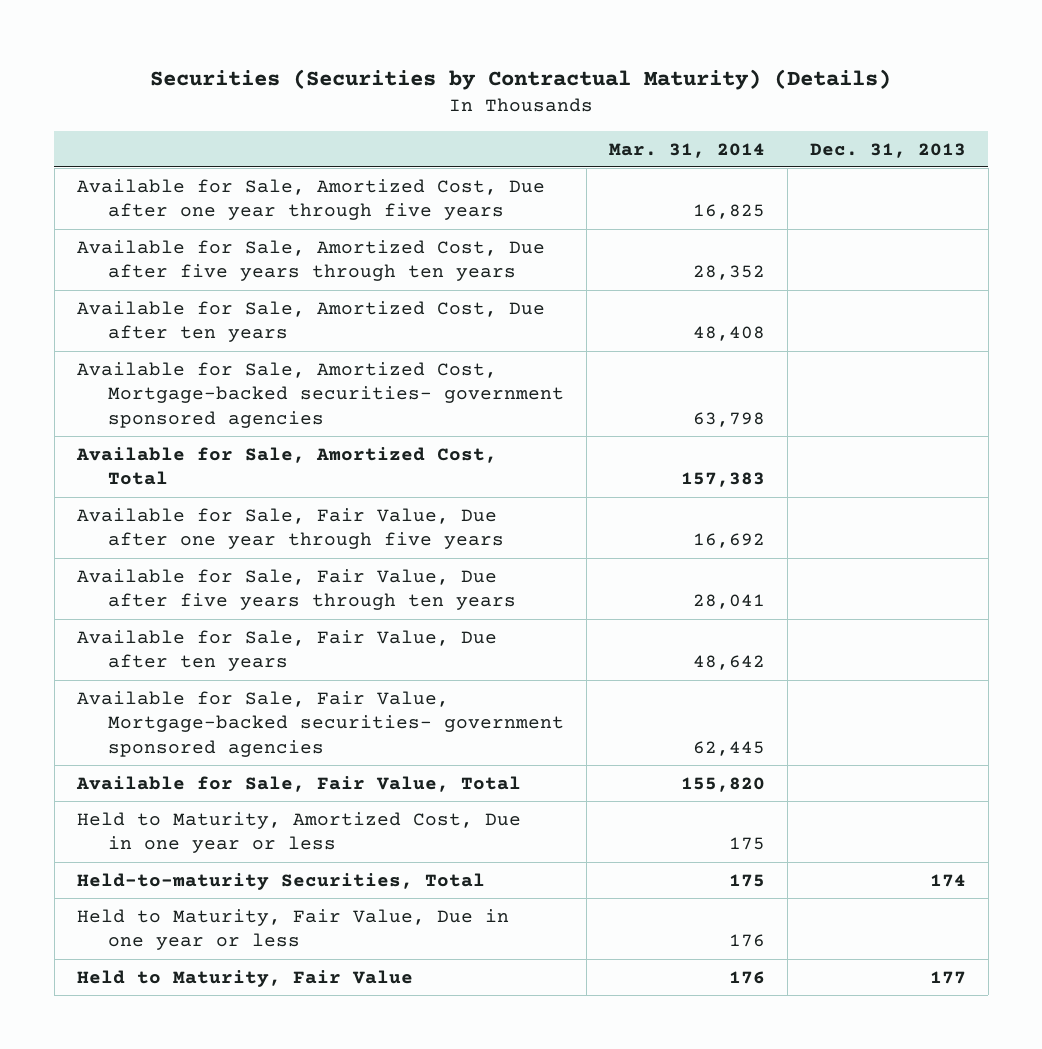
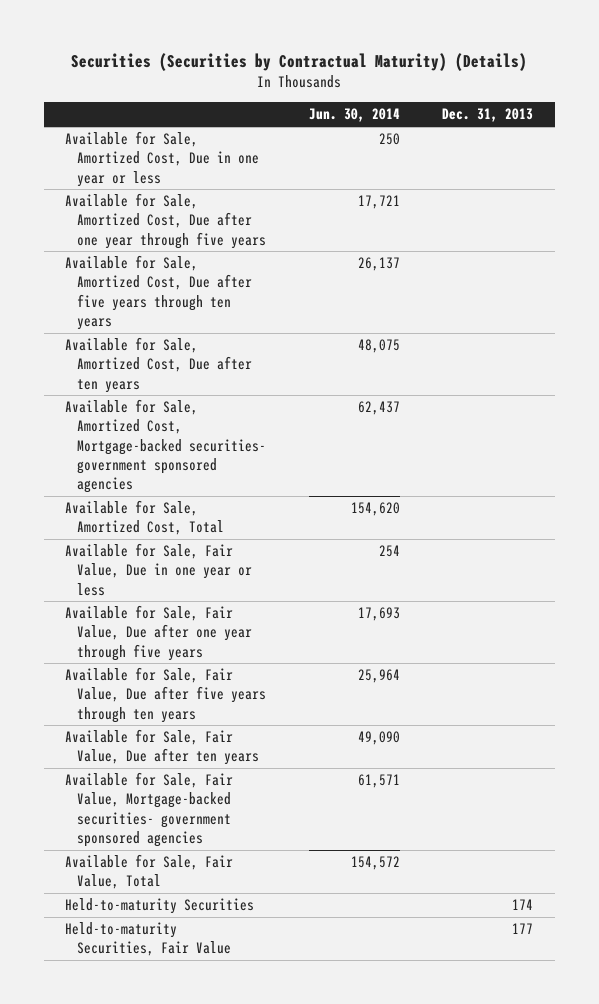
- | Mar. 31, 2014 | Dec. 31, 2013
+ | Jun. 30, 2014 | Dec. 31, 2013
+ Available for Sale, Amortized Cost, Due in one year or less | 250 |
+ Available for Sale, Fair Value, Due in one year or less | 254 |
- Held to Maturity, Amortized Cost, Due in one year or less | 175 |
- Held-to-maturity Securities, Total | 175 | 174
- Held to Maturity, Fair Value, Due in one year or less | 176 |
- Held to Maturity, Fair Value | 176 | 177
+ Held-to-maturity Securities | | 174
+ Held-to-maturity Securities, Fair Value | | 177

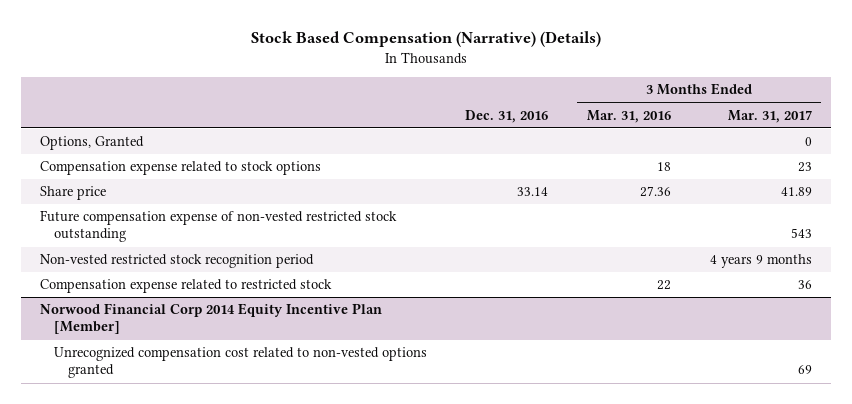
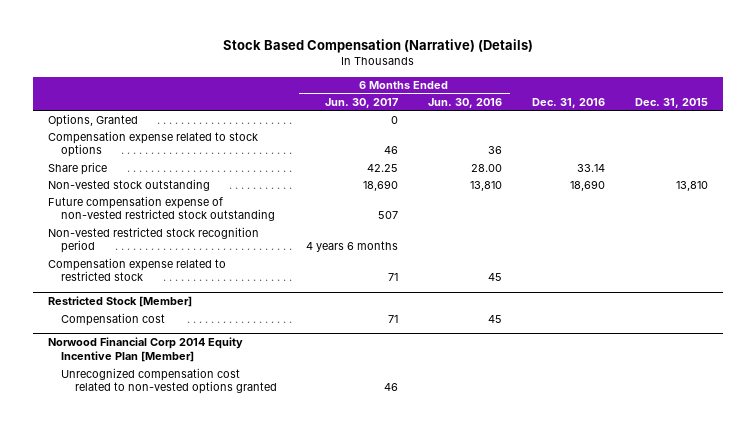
- | Dec. 31, 2016 | 3 Months Ended Mar. 31, 2016 | 3 Months Ended Mar. 31, 2017
+ | 6 Months Ended Jun. 30, 2017 | 6 Months Ended Jun. 30, 2016 | Dec. 31, 2016 | Dec. 31, 2015
+ Non-vested stock outstanding | 18,690 | 13,810 | 18,690 | 13,810
+ Restricted Stock [Member]
+ Compensation cost | 71 | 45 | |

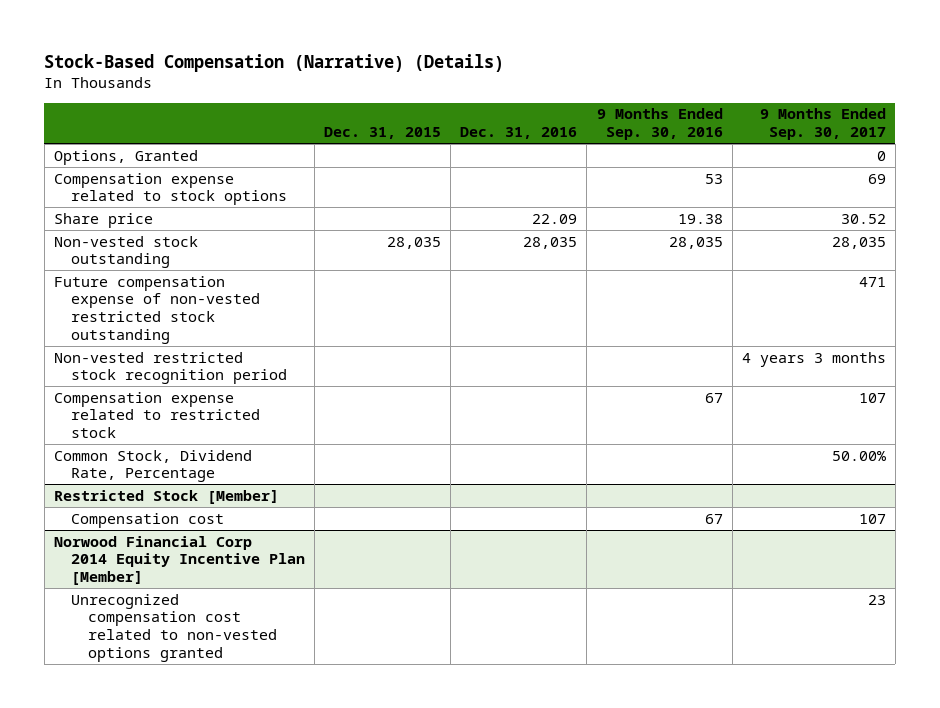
- Stock Based Compensation (Narrative) (Details)
+ Stock-Based Compensation (Narrative) (Details)
- | 6 Months Ended Jun. 30, 2017 | 6 Months Ended Jun. 30, 2016 | Dec. 31, 2016 | Dec. 31, 2015
+ | Dec. 31, 2015 | Dec. 31, 2016 | 9 Months Ended Sep. 30, 2016 | 9 Months Ended Sep. 30, 2017
- Share price | 42.25 | 28.00 | 33.14 |
- Non-vested stock outstanding | 18,690 | 13,810 | 18,690 | 13,810
+ Share price | | 22.09 | 19.38 | 30.52
+ Non-vested stock outstanding | 28,035 | 28,035 | 28,035 | 28,035
+ Common Stock, Dividend Rate, Percentage | | | | 50.00%

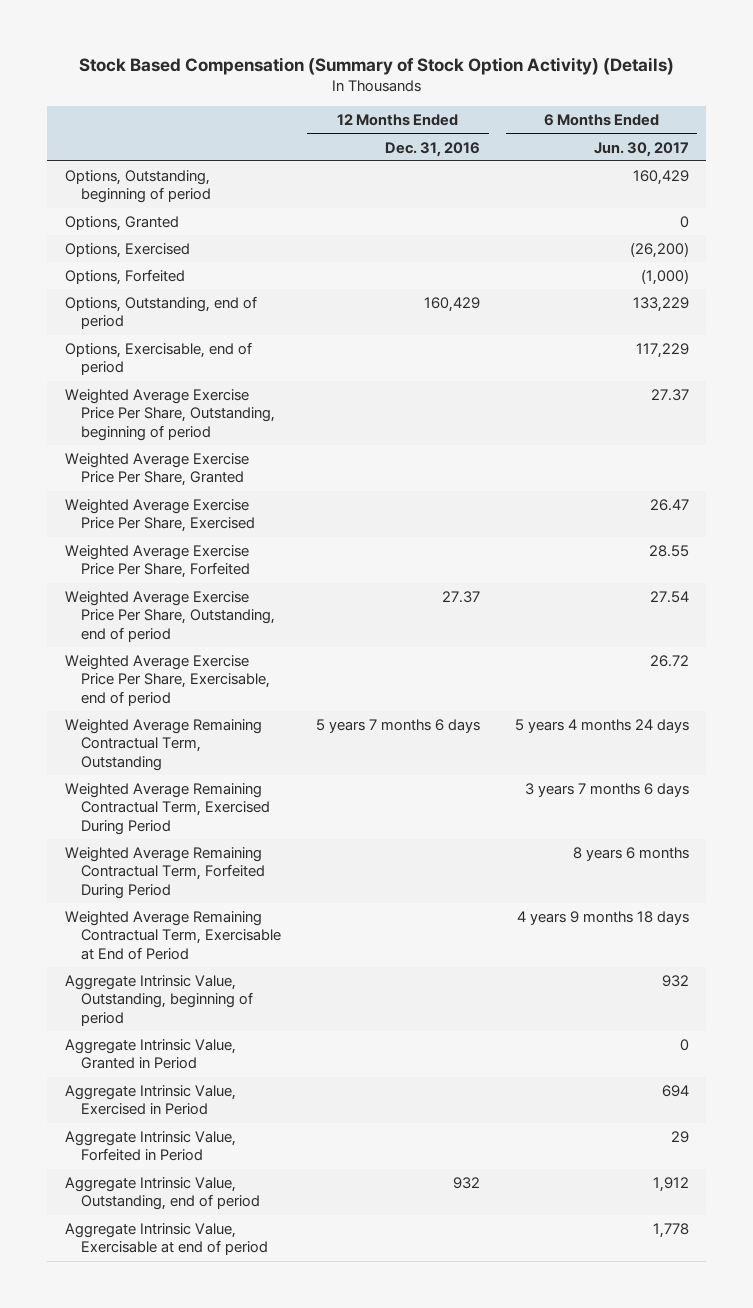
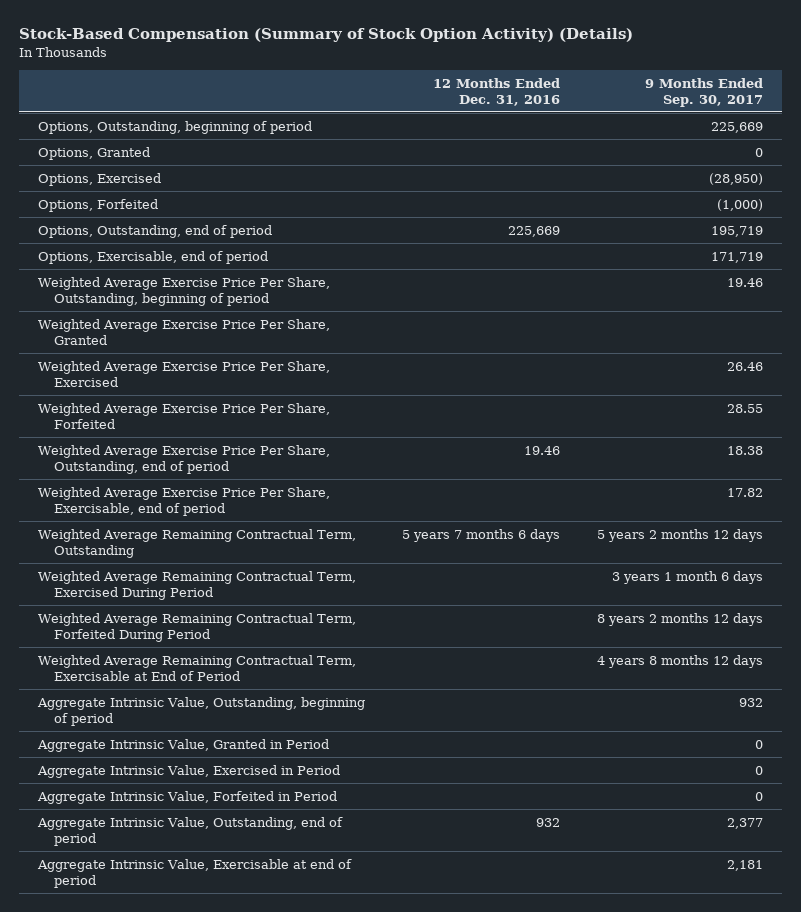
- Stock Based Compensation (Summary of Stock Option Activity) (Details)
+ Stock-Based Compensation (Summary of Stock Option Activity) (Details)
- | 12 Months Ended Dec. 31, 2016 | 6 Months Ended Jun. 30, 2017
+ | 12 Months Ended Dec. 31, 2016 | 9 Months Ended Sep. 30, 2017
- Options, Outstanding, end of period | 160,429 | 133,229
+ Options, Outstanding, end of period | 225,669 | 195,719
- Weighted Average Exercise Price Per Share, Outstanding, end of period | 27.37 | 27.54
+ Weighted Average Exercise Price Per Share, Outstanding, end of period | 19.46 | 18.38

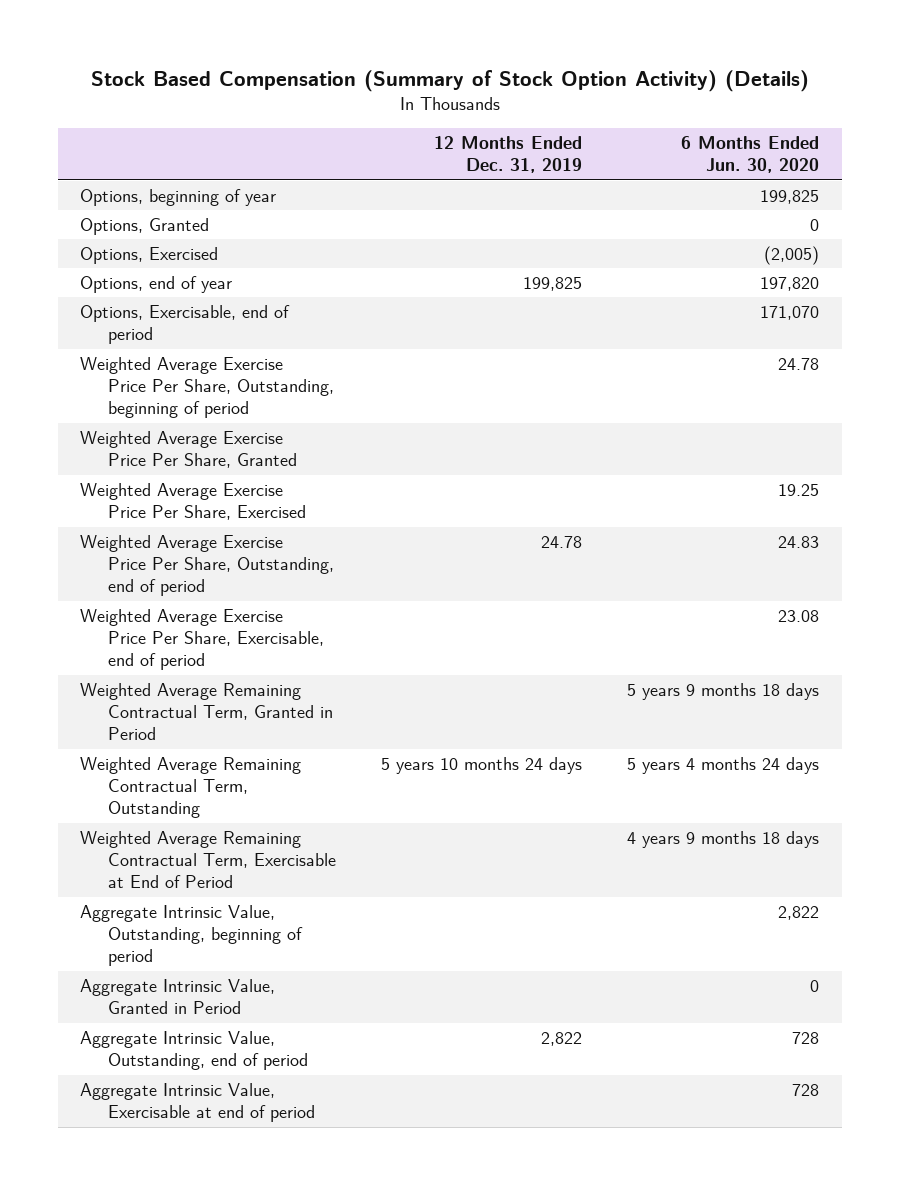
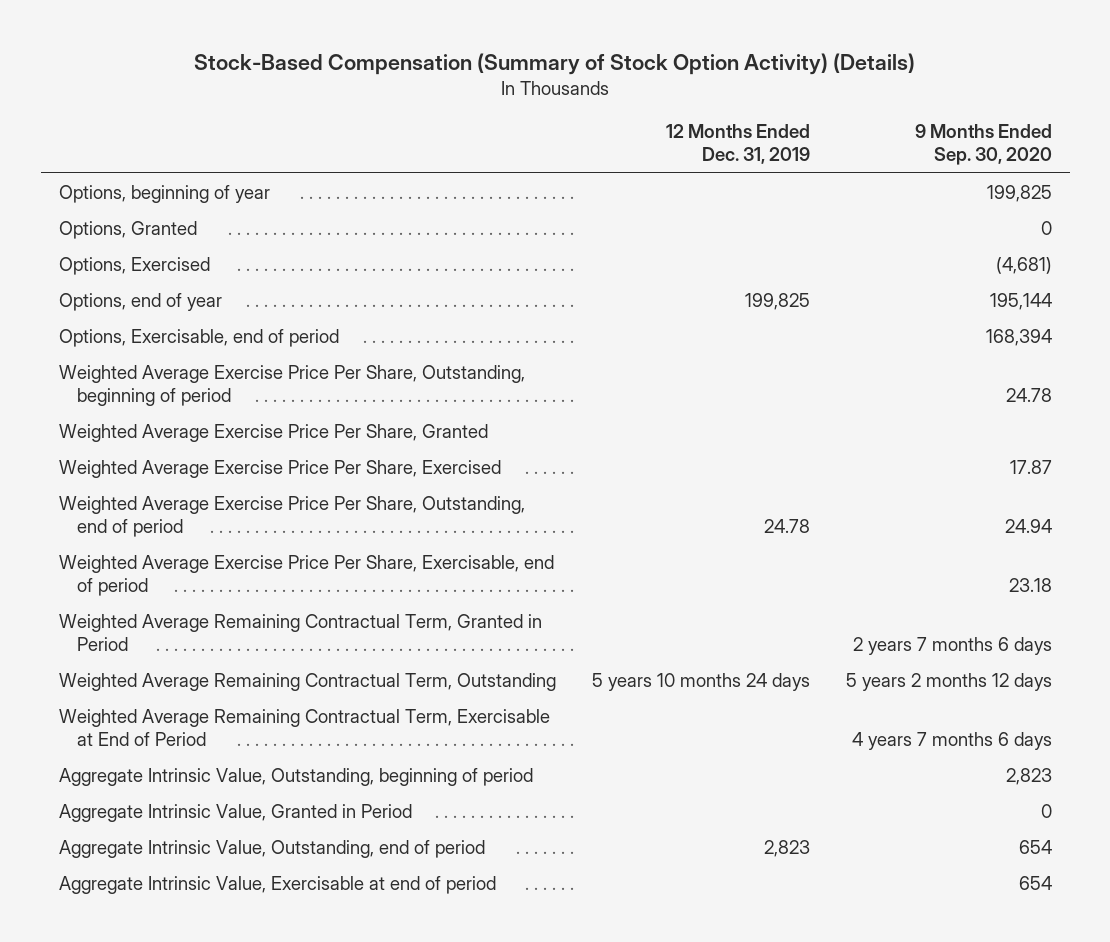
- Stock Based Compensation (Summary of Stock Option Activity) (Details)
+ Stock-Based Compensation (Summary of Stock Option Activity) (Details)
- | 12 Months Ended Dec. 31, 2019 | 6 Months Ended Jun. 30, 2020
+ | 12 Months Ended Dec. 31, 2019 | 9 Months Ended Sep. 30, 2020
- Aggregate Intrinsic Value, Outstanding, end of period | 2,822 | 728
+ Aggregate Intrinsic Value, Outstanding, end of period | 2,823 | 654

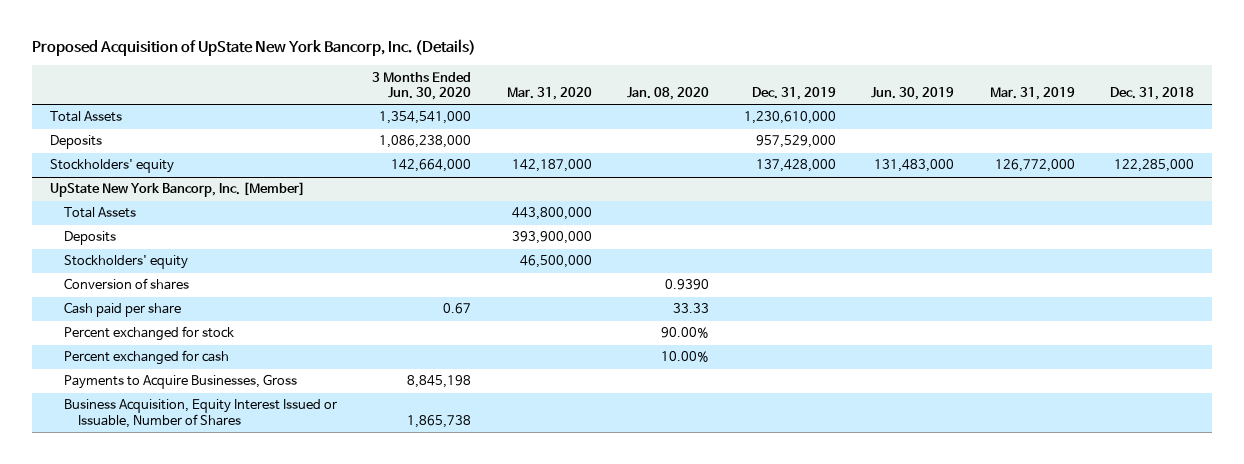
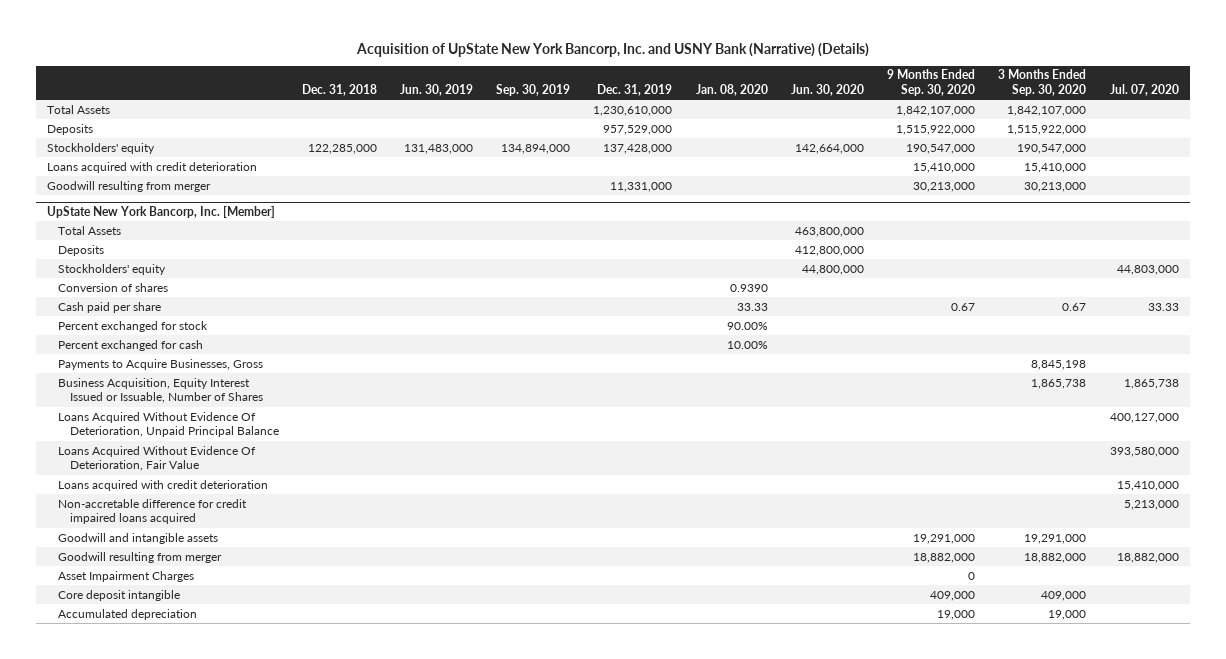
- Proposed Acquisition of UpState New York Bancorp, Inc. (Details)
+ Acquisition of UpState New York Bancorp, Inc. and USNY Bank (Narrative) (Details)
- | 3 Months Ended Jun. 30, 2020 | Mar. 31, 2020 | Jan. 08, 2020 | Dec. 31, 2019 | Jun. 30, 2019 | Mar. 31, 2019 | Dec. 31, 2018
+ | Dec. 31, 2018 | Jun. 30, 2019 | Sep. 30, 2019 | Dec. 31, 2019 | Jan. 08, 2020 | Jun. 30, 2020 | 9 Months Ended Sep. 30, 2020 | 3 Months Ended Sep. 30, 2020 | Jul. 07, 2020
+ Loans acquired with credit deterioration | | | | | | | 15,410,000 | 15,410,000 |
+ Goodwill resulting from merger | | | | 11,331,000 | | | 30,213,000 | 30,213,000 |
@ UpState New York Bancorp, Inc. [Member]
+ Loans Acquired Without Evidence Of Deterioration, Unpaid Principal Balance | | | | | | | | | 400,127,000
+ Loans Acquired Without Evidence Of Deterioration, Fair Value | | | | | | | | | 393,580,000
+ Loans acquired with credit deterioration | | | | | | | | | 15,410,000
+ Non-accretable difference for credit impaired loans acquired | | | | | | | | | 5,213,000
+ Goodwill and intangible assets | | | | | | | 19,291,000 | 19,291,000 |
+ Goodwill resulting from merger | | | | | | | 18,882,000 | 18,882,000 | 18,882,000
+ Asset Impairment Charges | | | | | | | 0 | |
+ Core deposit intangible | | | | | | | 409,000 | 409,000 |
+ Accumulated depreciation | | | | | | | 19,000 | 19,000 |

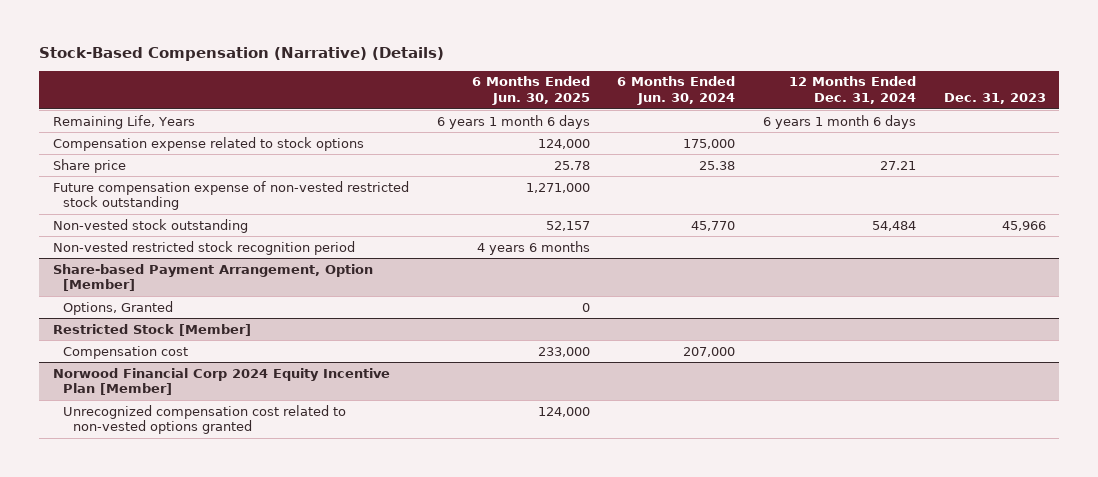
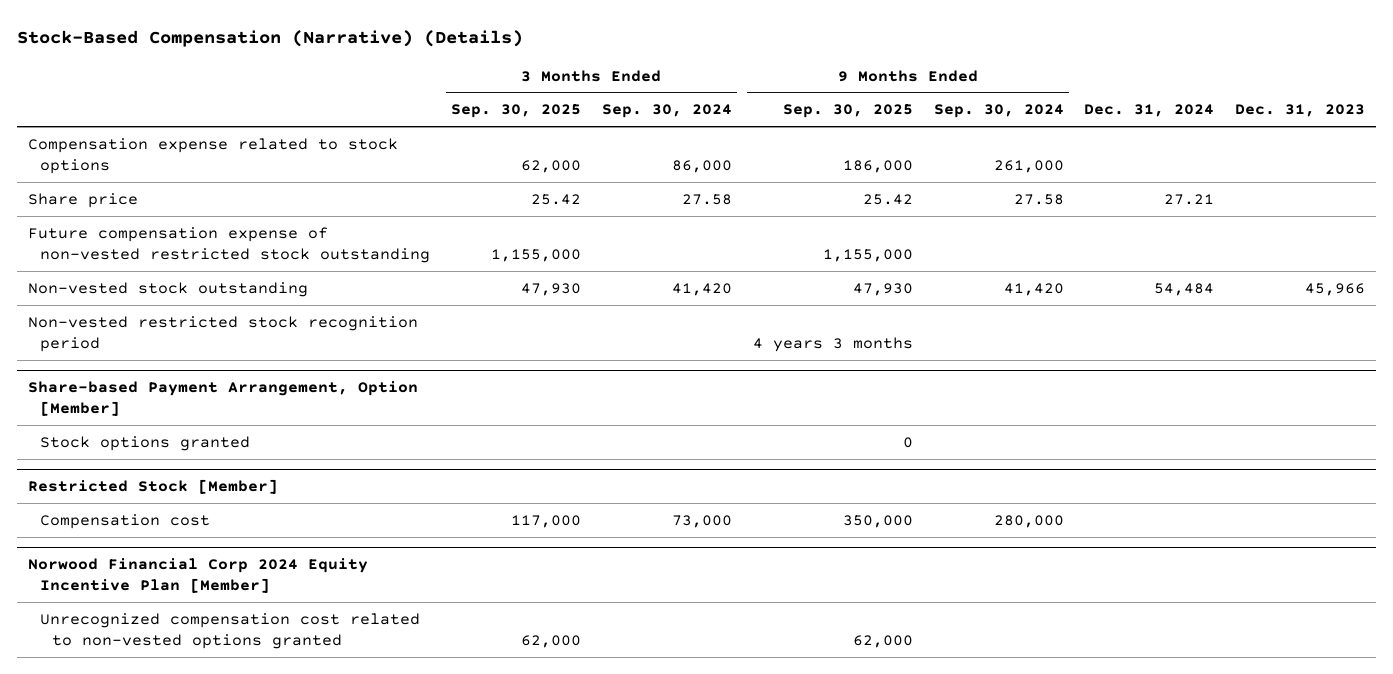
- | 6 Months Ended Jun. 30, 2025 | 6 Months Ended Jun. 30, 2024 | 12 Months Ended Dec. 31, 2024 | Dec. 31, 2023
+ | 3 Months Ended Sep. 30, 2025 | 3 Months Ended Sep. 30, 2024 | 9 Months Ended Sep. 30, 2025 | 9 Months Ended Sep. 30, 2024 | Dec. 31, 2024 | Dec. 31, 2023
- Remaining Life, Years | 6 years 1 month 6 days | | 6 years 1 month 6 days |
@ Share-based Payment Arrangement, Option [Member]
- Options, Granted | 0 | | |
+ Stock options granted | | | 0 | | |

